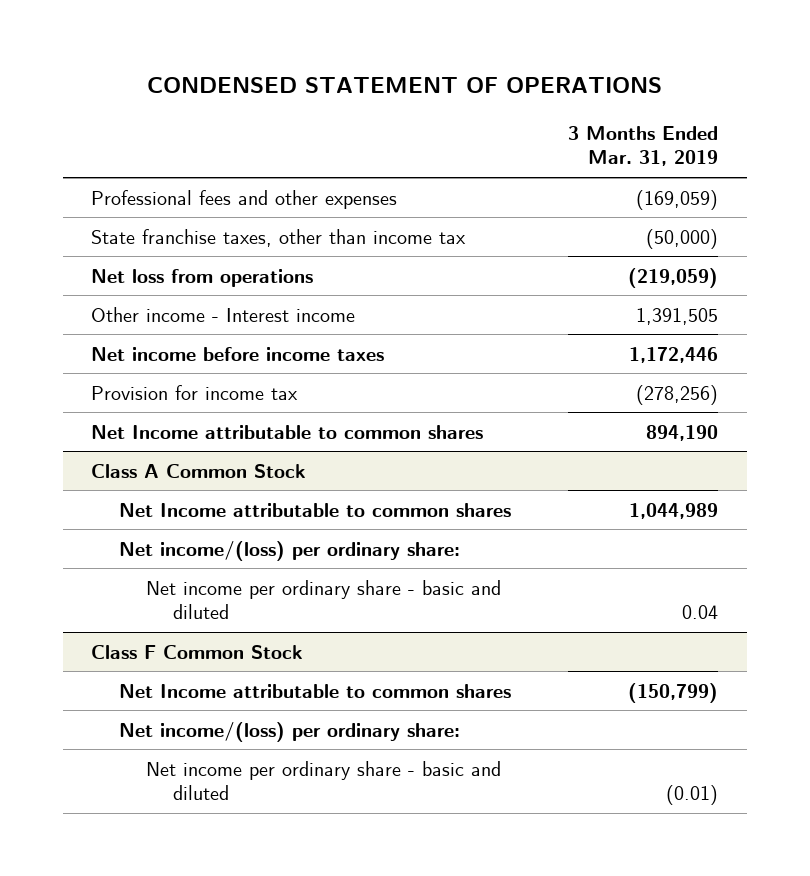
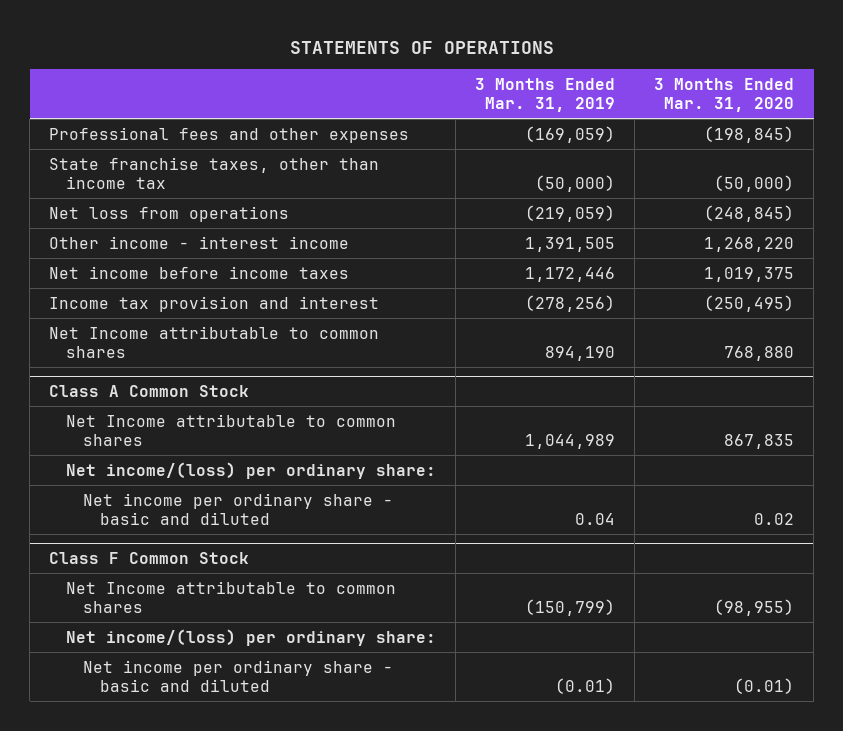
- CONDENSED STATEMENT OF OPERATIONS
+ STATEMENTS OF OPERATIONS
- | 3 Months Ended Mar. 31, 2019
+ | 3 Months Ended Mar. 31, 2019 | 3 Months Ended Mar. 31, 2020
- Other income - Interest income | 1,391,505
+ Other income - interest income | 1,391,505 | 1,268,220
- Provision for income tax | (278,256)
+ Income tax provision and interest | (278,256) | (250,495)

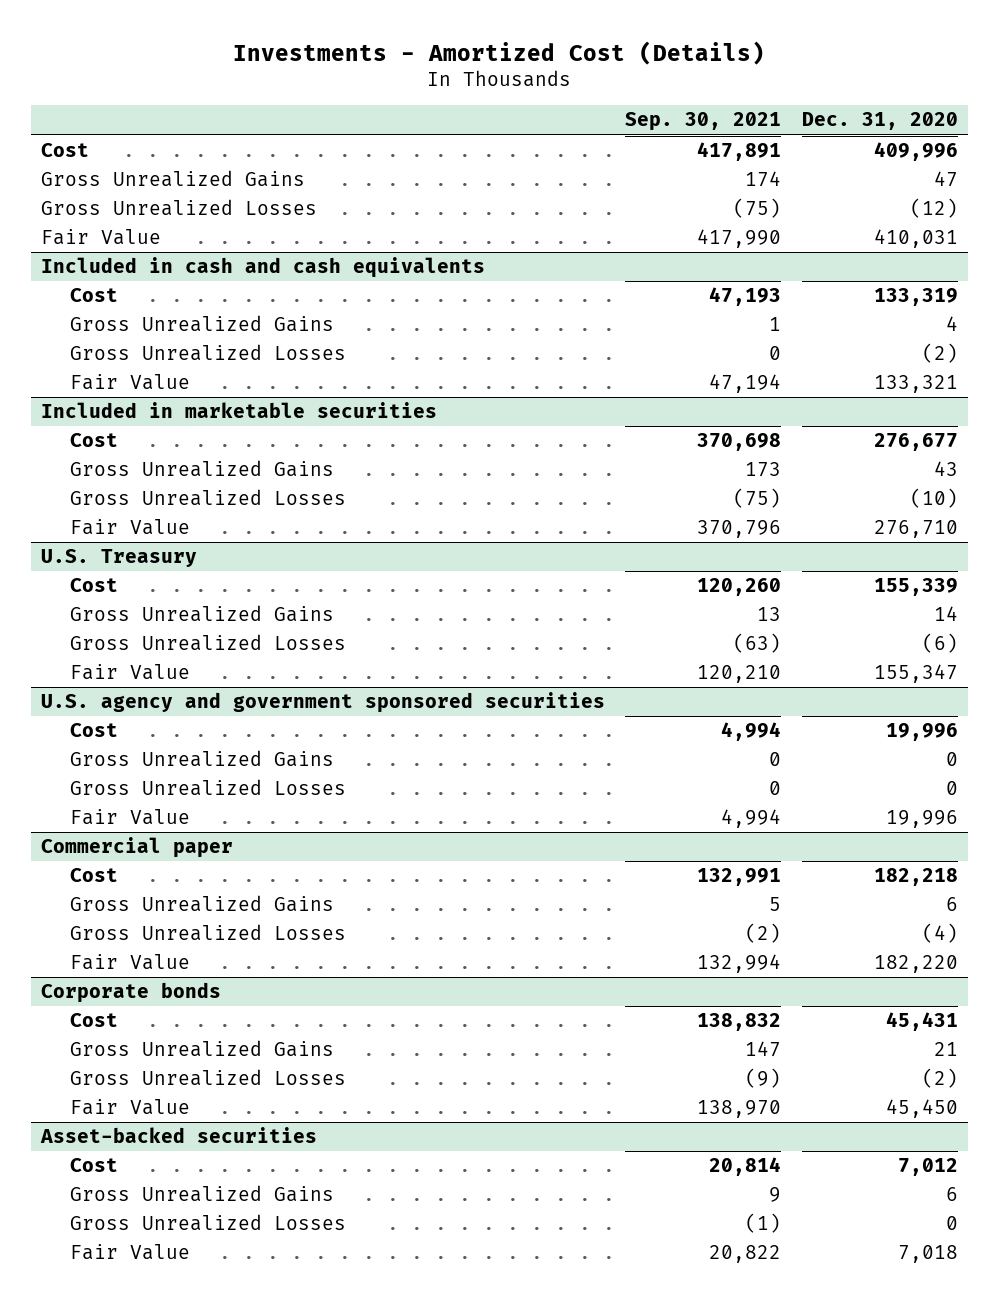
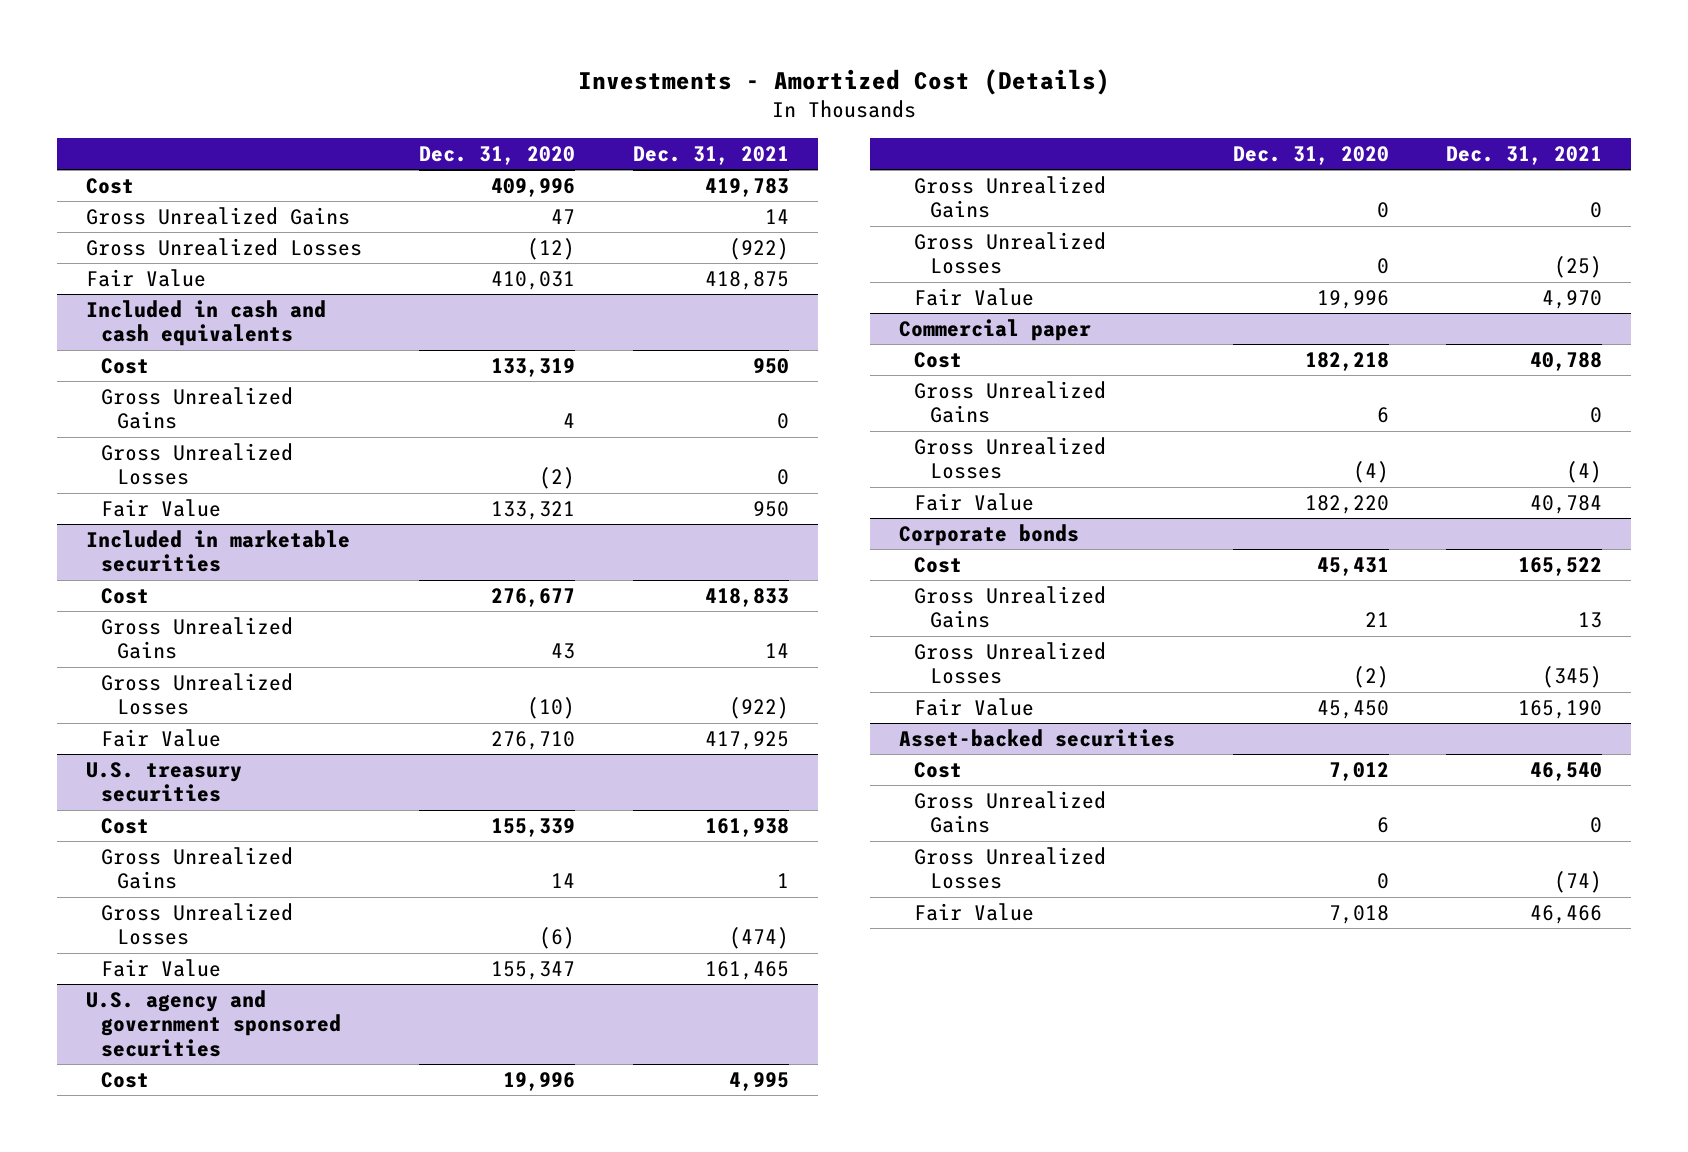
- | Sep. 30, 2021 | Dec. 31, 2020
+ | Dec. 31, 2020 | Dec. 31, 2021
- U.S. Treasury
+ U.S. treasury securities

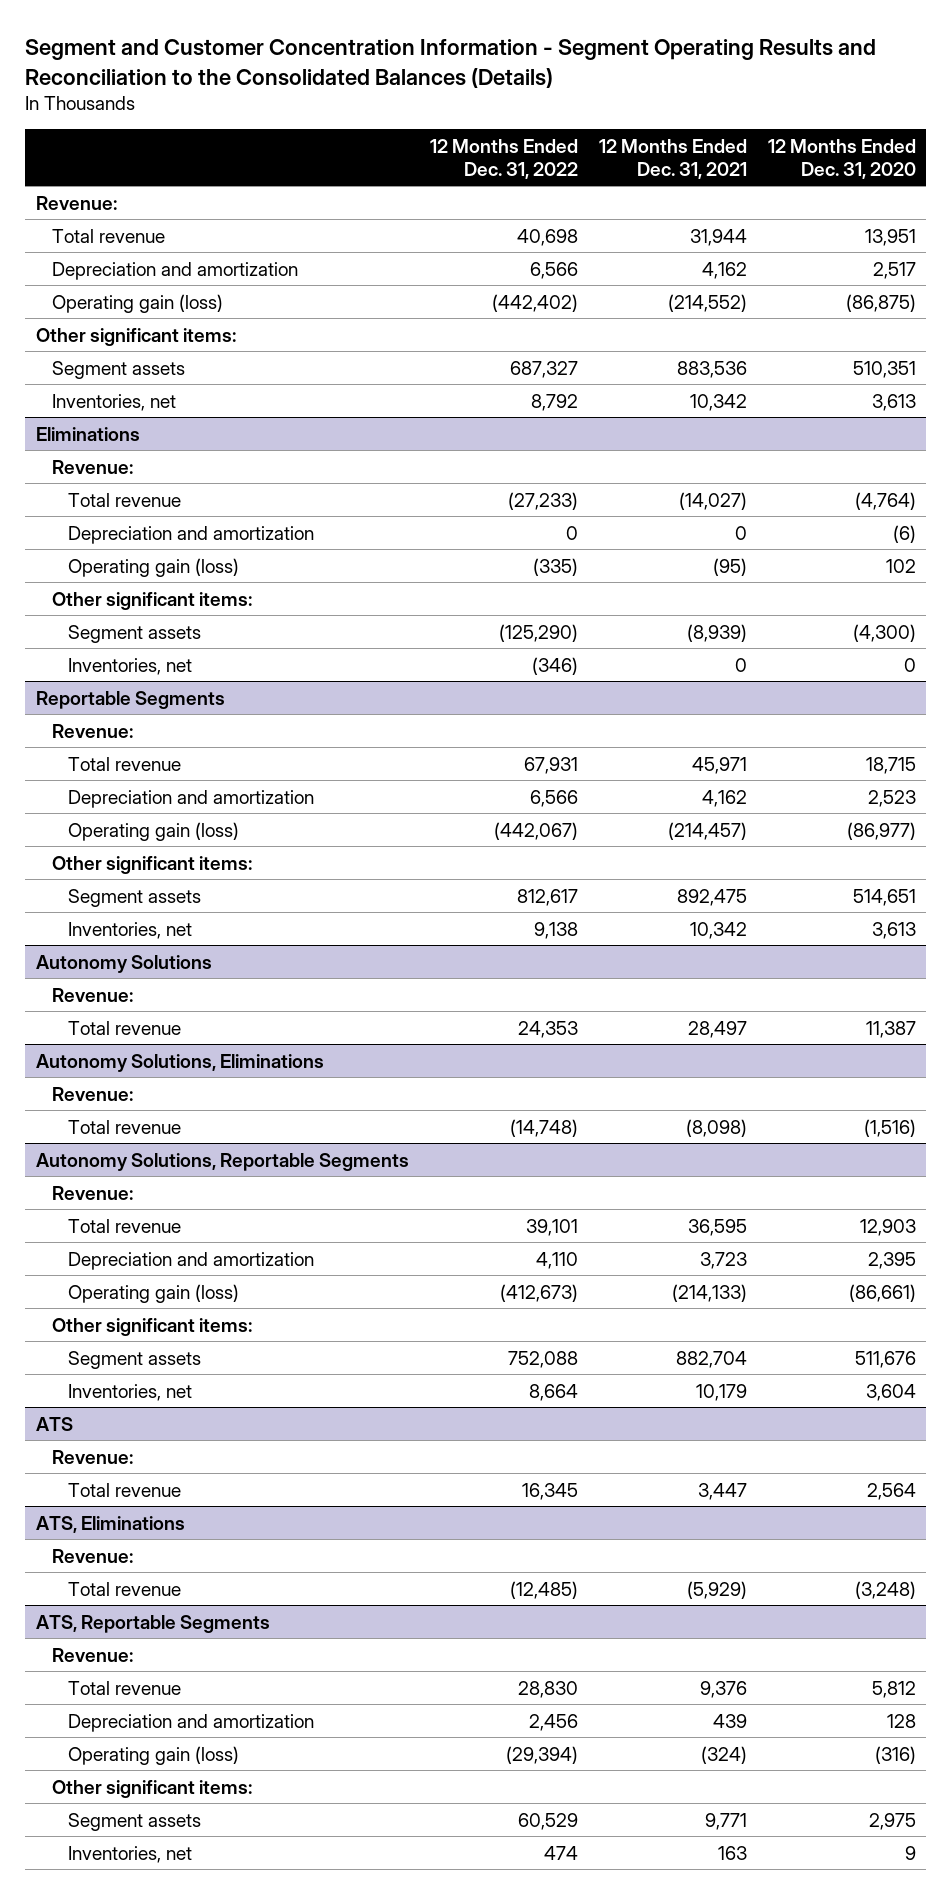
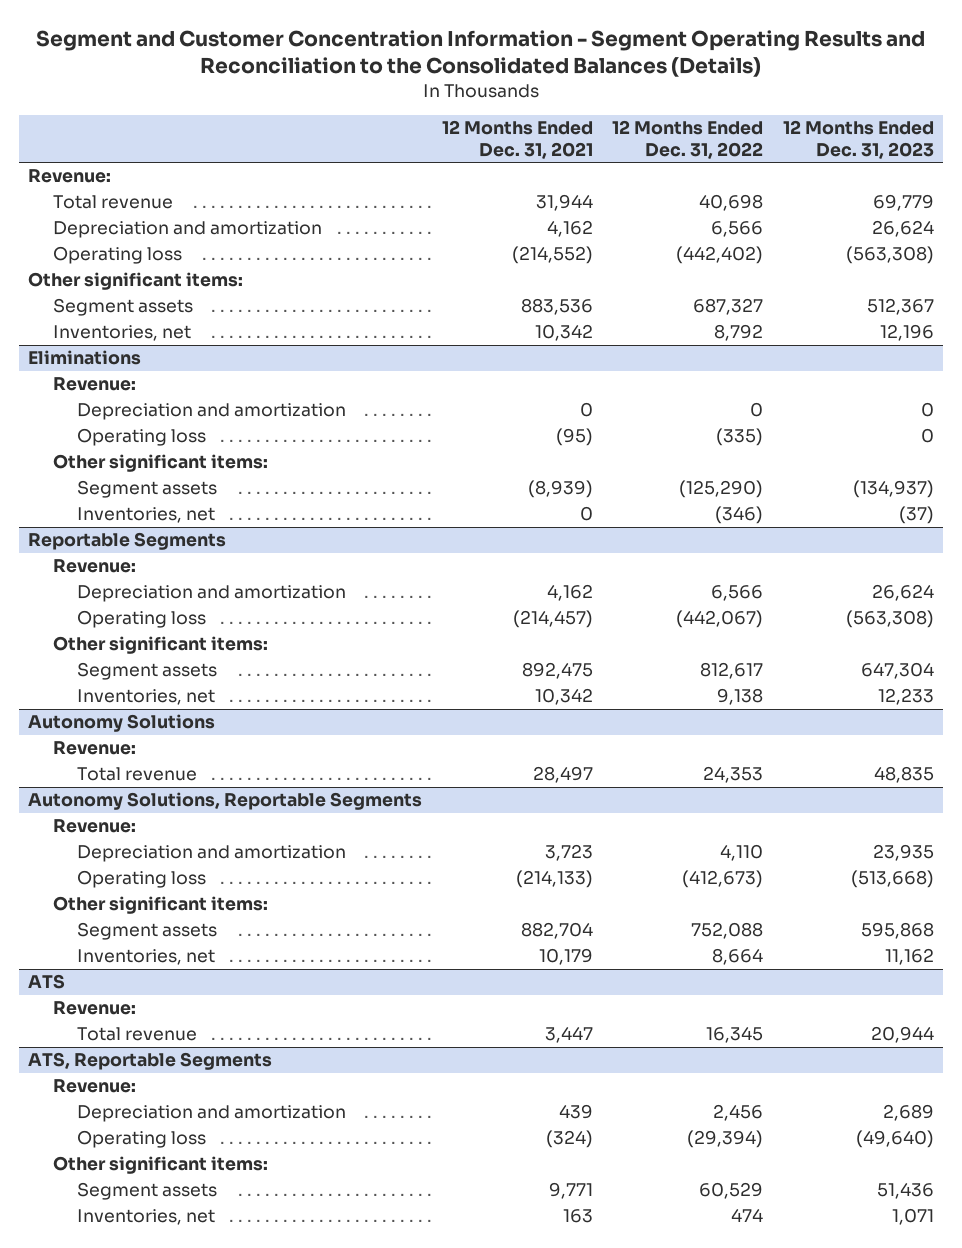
- | 12 Months Ended Dec. 31, 2022 | 12 Months Ended Dec. 31, 2021 | 12 Months Ended Dec. 31, 2020
+ | 12 Months Ended Dec. 31, 2021 | 12 Months Ended Dec. 31, 2022 | 12 Months Ended Dec. 31, 2023
- Operating gain (loss) | (442,402) | (214,552) | (86,875)
+ Operating loss | (214,552) | (442,402) | (563,308)
@ Eliminations
- Total revenue | (27,233) | (14,027) | (4,764)
- Operating gain (loss) | (335) | (95) | 102
+ Operating loss | (95) | (335) | 0
@ Reportable Segments
- Total revenue | 67,931 | 45,971 | 18,715
- Operating gain (loss) | (442,067) | (214,457) | (86,977)
+ Operating loss | (214,457) | (442,067) | (563,308)
- Autonomy Solutions, Eliminations
- Revenue:
- Total revenue | (14,748) | (8,098) | (1,516)
@ Autonomy Solutions, Reportable Segments
- Total revenue | 39,101 | 36,595 | 12,903
- Operating gain (loss) | (412,673) | (214,133) | (86,661)
+ Operating loss | (214,133) | (412,673) | (513,668)
- ATS, Eliminations
- Revenue:
- Total revenue | (12,485) | (5,929) | (3,248)
@ ATS, Reportable Segments
- Total revenue | 28,830 | 9,376 | 5,812
- Operating gain (loss) | (29,394) | (324) | (316)
+ Operating loss | (324) | (29,394) | (49,640)

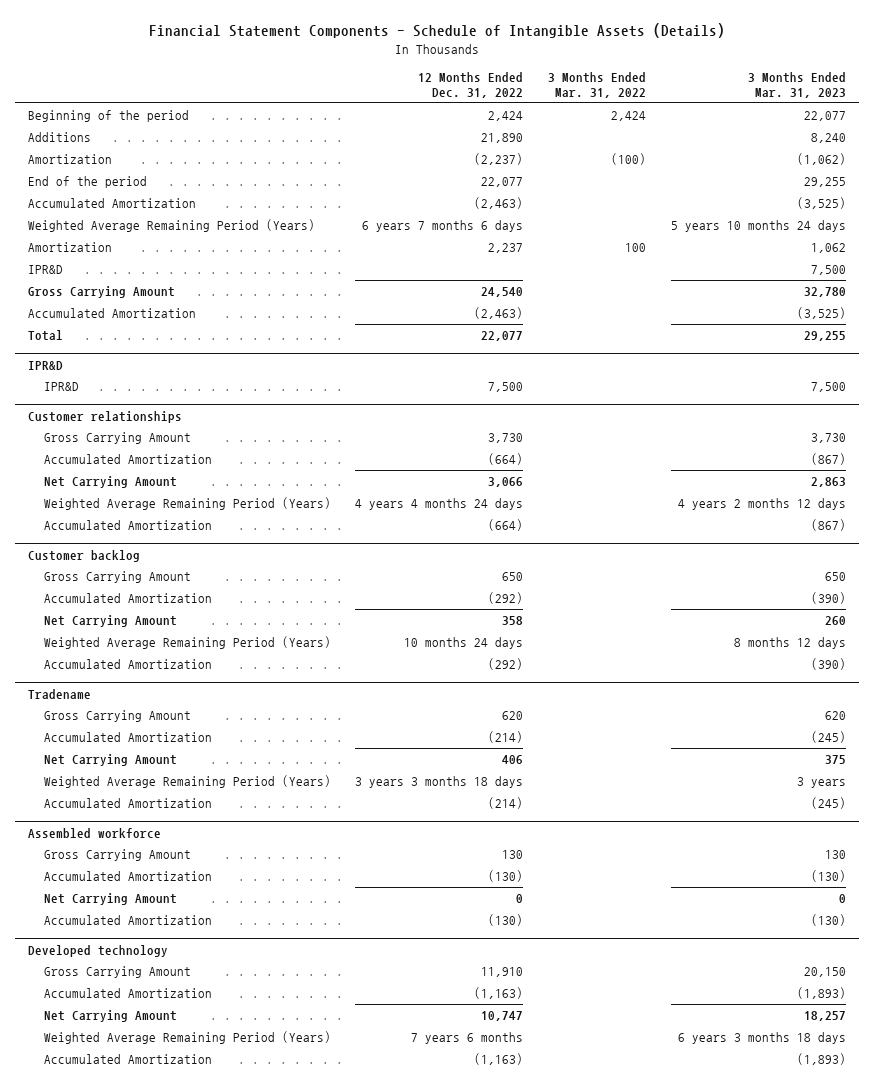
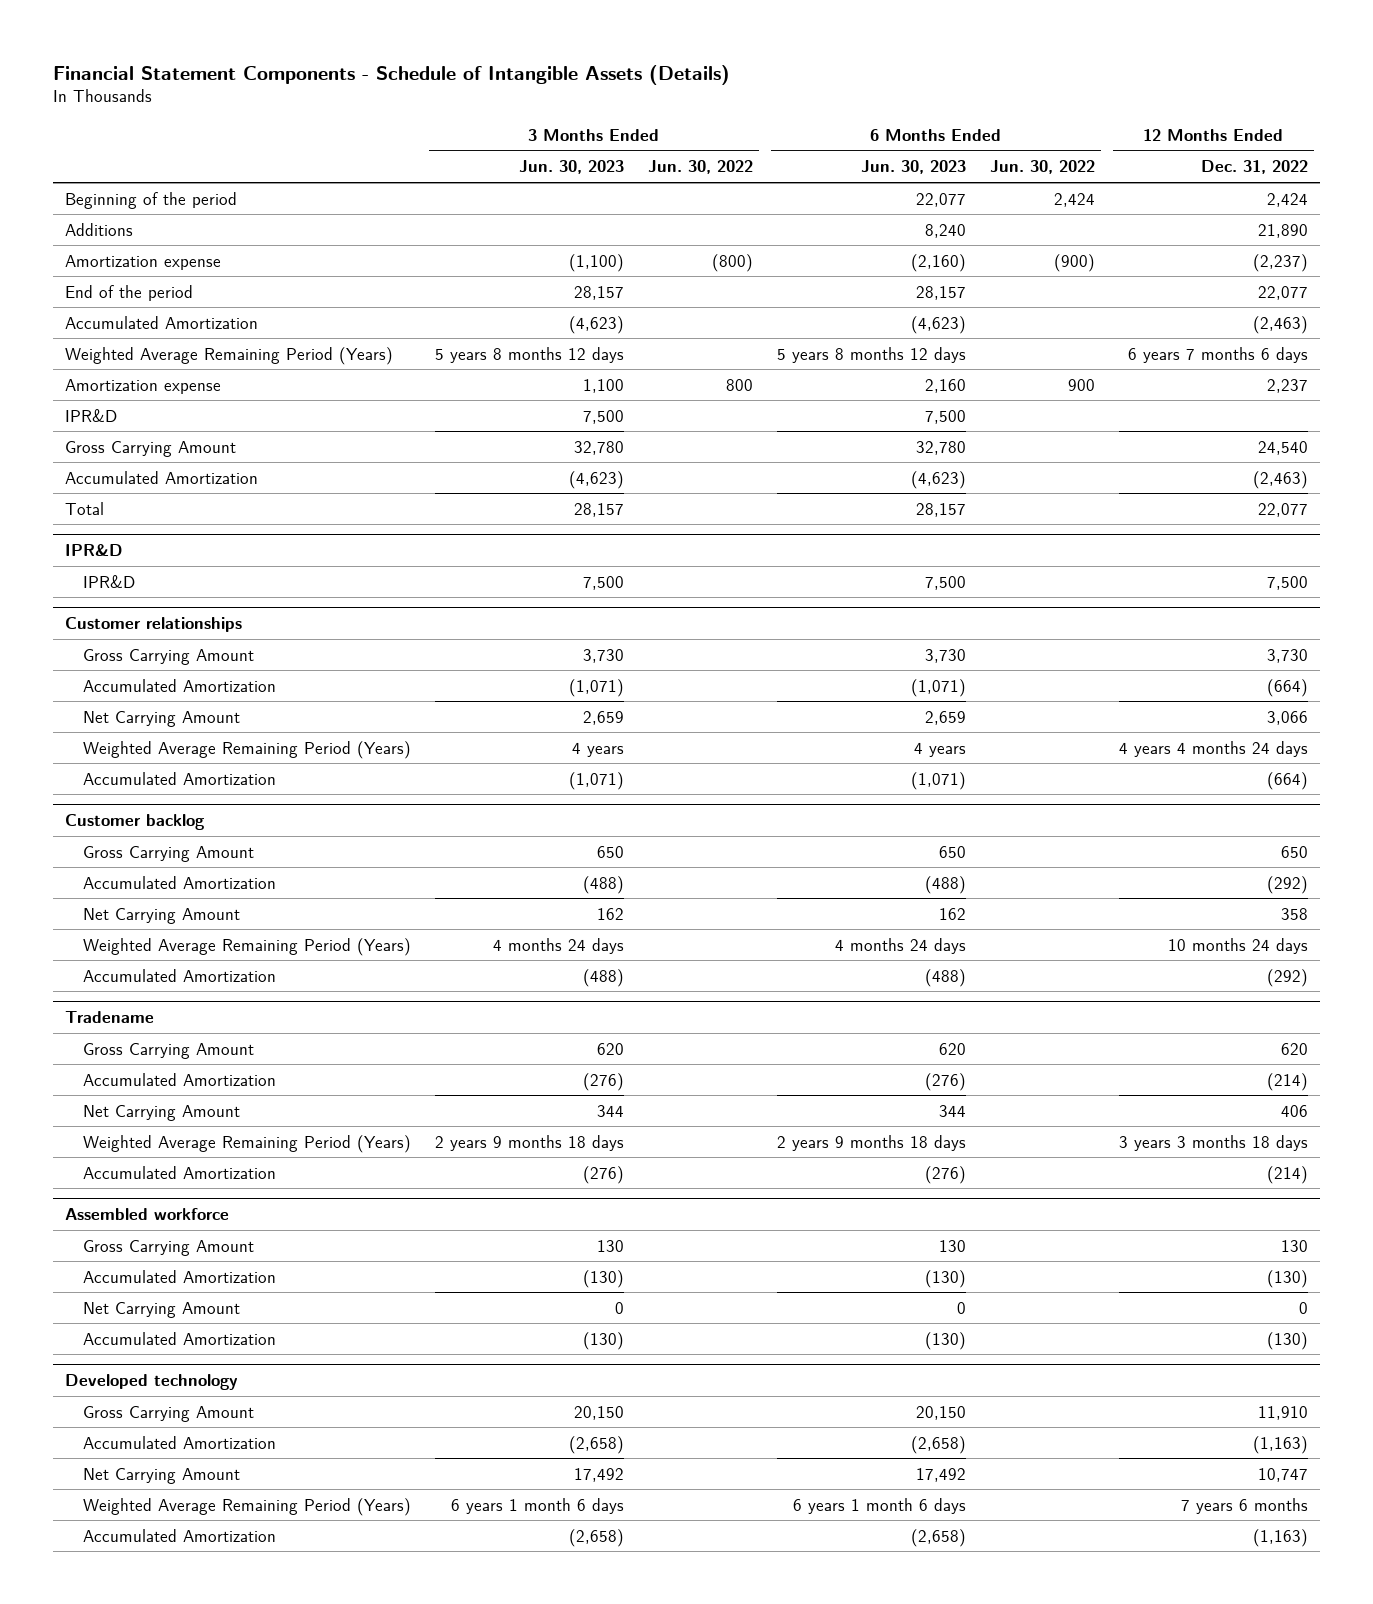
- | 12 Months Ended Dec. 31, 2022 | 3 Months Ended Mar. 31, 2022 | 3 Months Ended Mar. 31, 2023
+ | 3 Months Ended Jun. 30, 2023 | 3 Months Ended Jun. 30, 2022 | 6 Months Ended Jun. 30, 2023 | 6 Months Ended Jun. 30, 2022 | 12 Months Ended Dec. 31, 2022
- Amortization | (2,237) | (100) | (1,062)
+ Amortization expense | (1,100) | (800) | (2,160) | (900) | (2,237)
- Amortization | 2,237 | 100 | 1,062
+ Amortization expense | 1,100 | 800 | 2,160 | 900 | 2,237

